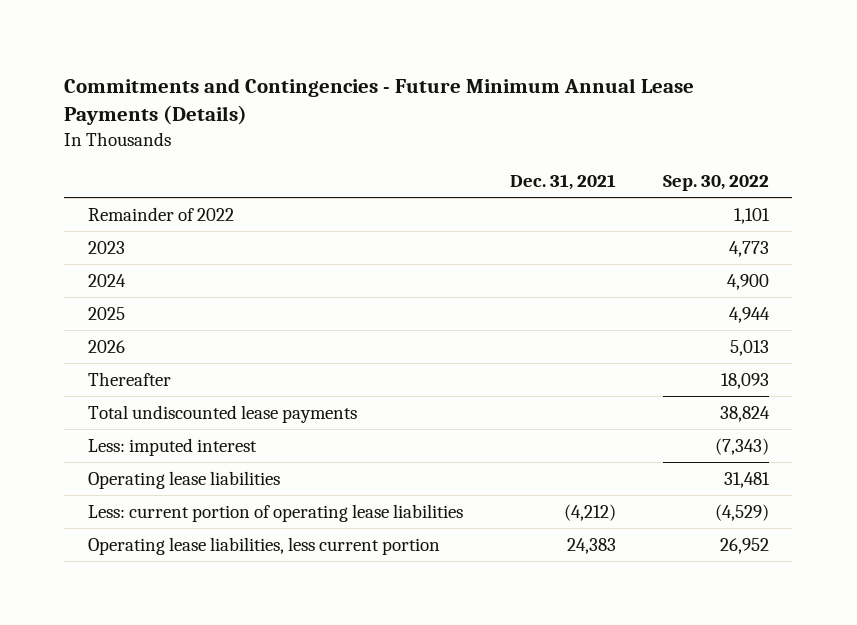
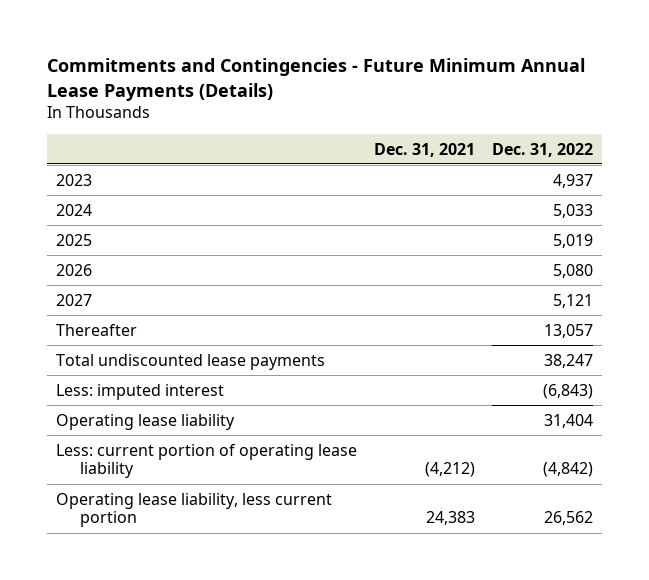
- | Dec. 31, 2021 | Sep. 30, 2022
+ | Dec. 31, 2021 | Dec. 31, 2022
- Remainder of 2022 | | 1,101
+ 2027 | | 5,121
- Operating lease liabilities | | 31,481
- Less: current portion of operating lease liabilities | (4,212) | (4,529)
- Operating lease liabilities, less current portion | 24,383 | 26,952
+ Operating lease liability | | 31,404
+ Less: current portion of operating lease liability | (4,212) | (4,842)
+ Operating lease liability, less current portion | 24,383 | 26,562

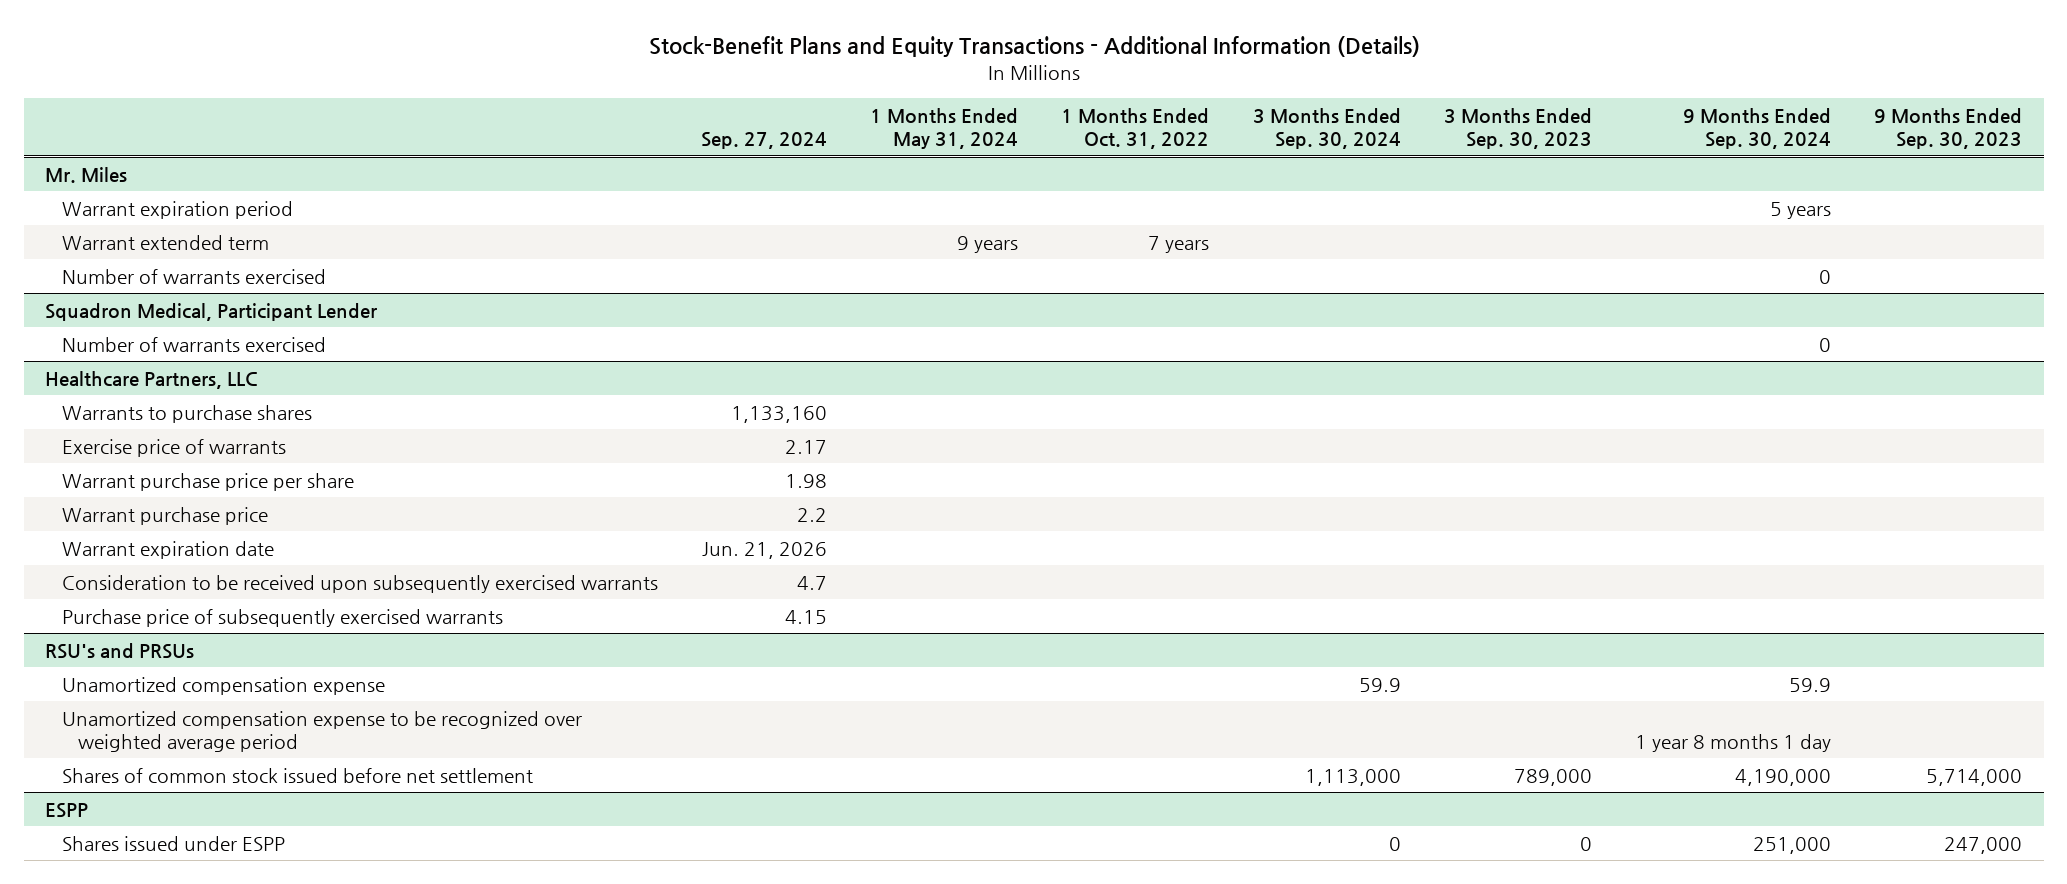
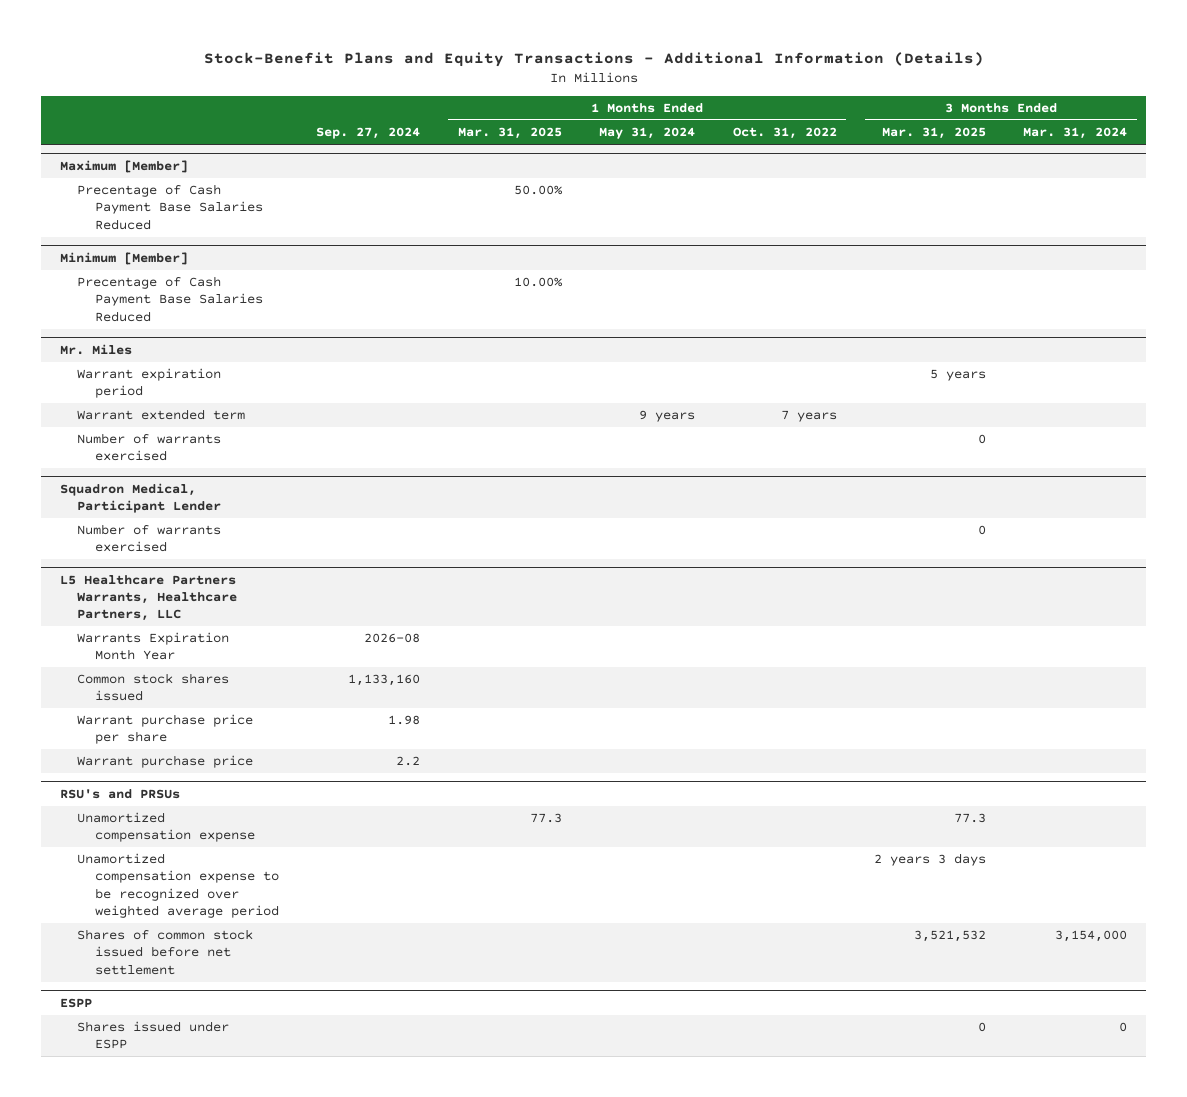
- | Sep. 27, 2024 | 1 Months Ended May 31, 2024 | 1 Months Ended Oct. 31, 2022 | 3 Months Ended Sep. 30, 2024 | 3 Months Ended Sep. 30, 2023 | 9 Months Ended Sep. 30, 2024 | 9 Months Ended Sep. 30, 2023
+ | Sep. 27, 2024 | 1 Months Ended Mar. 31, 2025 | 1 Months Ended May 31, 2024 | 1 Months Ended Oct. 31, 2022 | 3 Months Ended Mar. 31, 2025 | 3 Months Ended Mar. 31, 2024
+ Maximum [Member]
+ Precentage of Cash Payment Base Salaries Reduced | | 50.00% | | | |
+ Minimum [Member]
+ Precentage of Cash Payment Base Salaries Reduced | | 10.00% | | | |
- Healthcare Partners, LLC
- Warrants to purchase shares | 1,133,160 | | | | | |
- Exercise price of warrants | 2.17 | | | | | |
+ L5 Healthcare Partners Warrants, Healthcare Partners, LLC
+ Warrants Expiration Month Year | 2026-08 | | | | |
+ Common stock shares issued | 1,133,160 | | | | |
- Warrant expiration date | Jun. 21, 2026 | | | | | |
- Consideration to be received upon subsequently exercised warrants | 4.7 | | | | | |
- Purchase price of subsequently exercised warrants | 4.15 | | | | | |

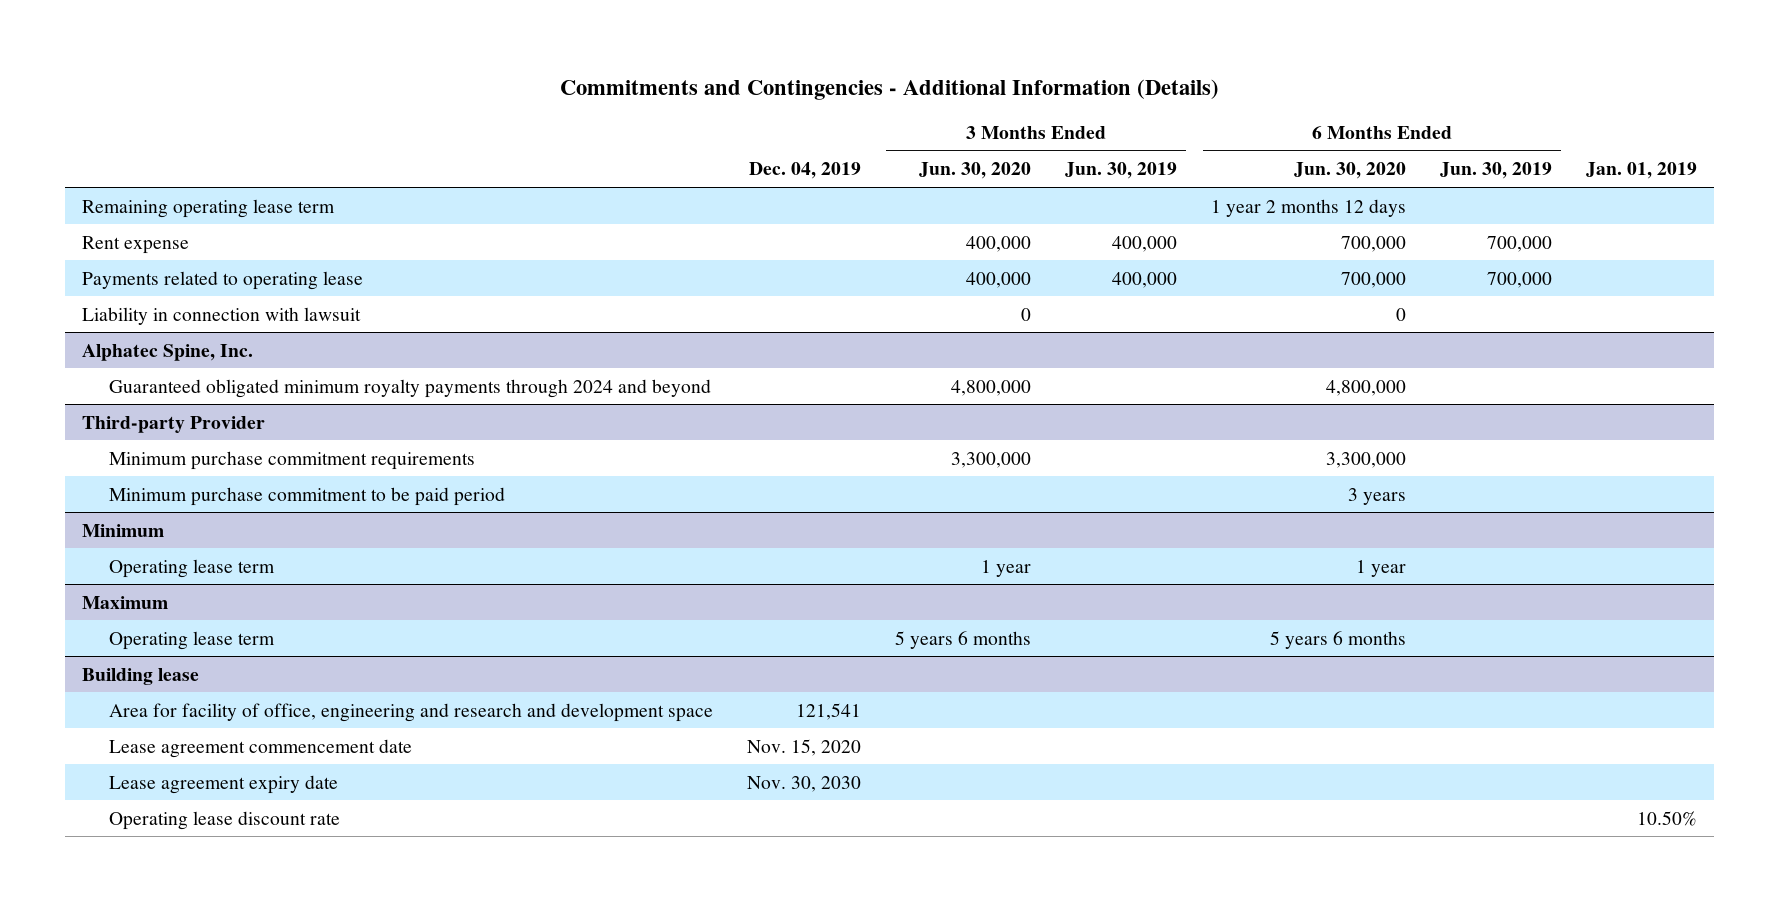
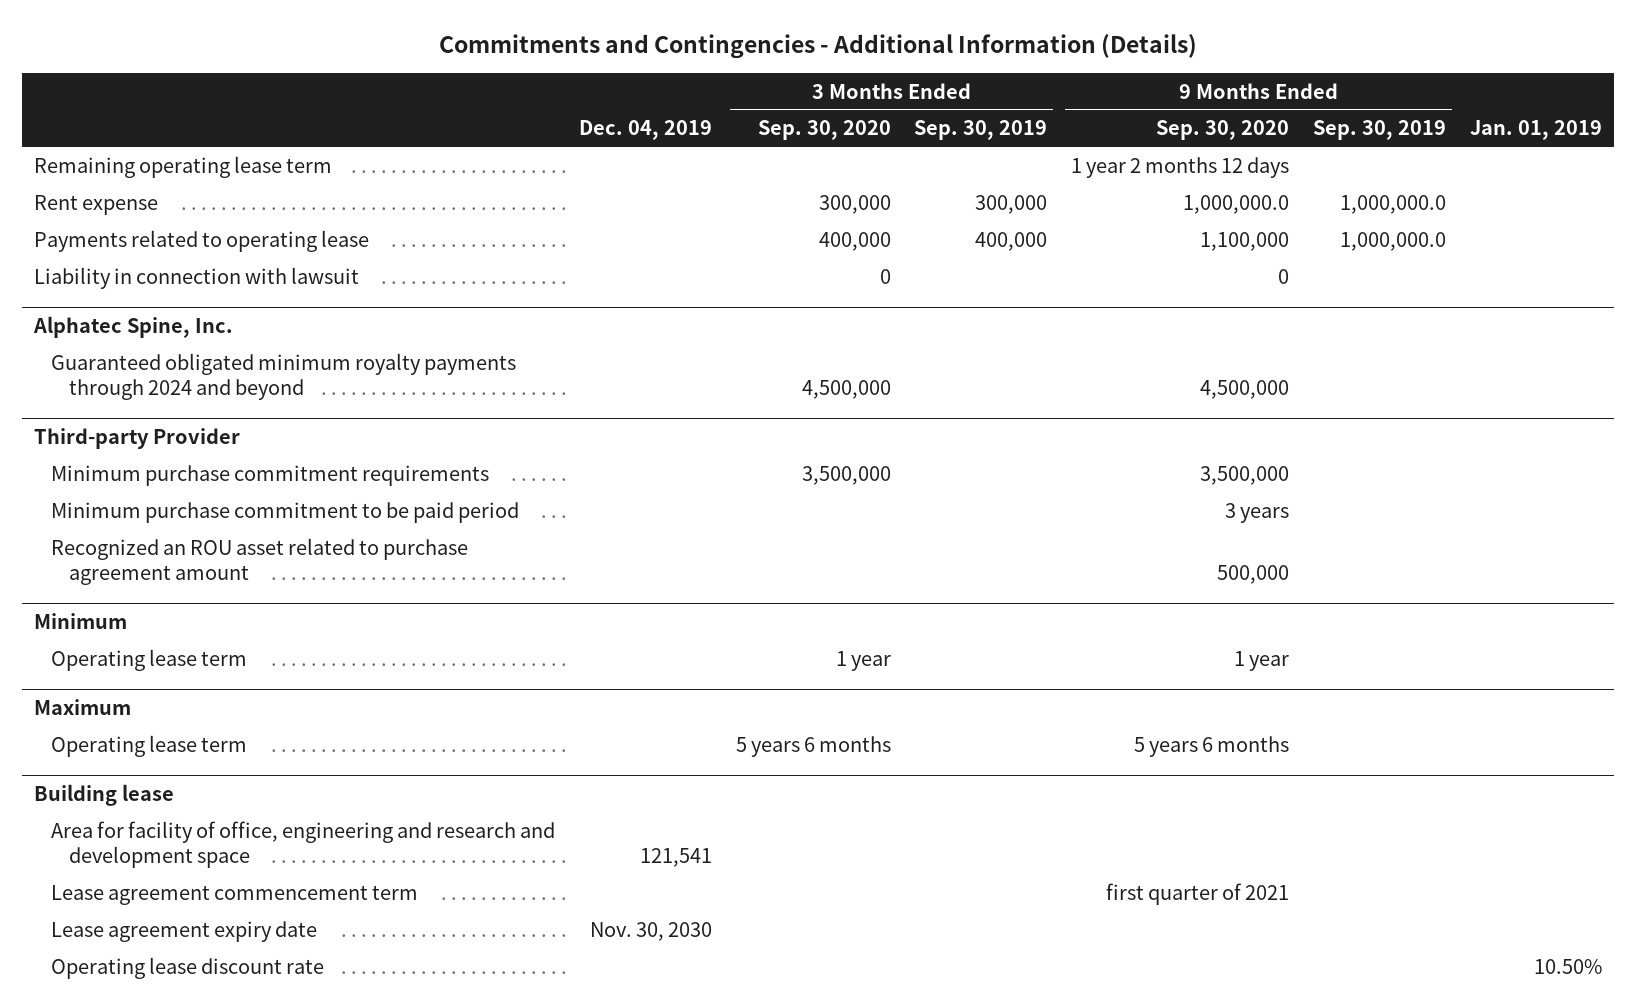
- | Dec. 04, 2019 | 3 Months Ended Jun. 30, 2020 | 3 Months Ended Jun. 30, 2019 | 6 Months Ended Jun. 30, 2020 | 6 Months Ended Jun. 30, 2019 | Jan. 01, 2019
+ | Dec. 04, 2019 | 3 Months Ended Sep. 30, 2020 | 3 Months Ended Sep. 30, 2019 | 9 Months Ended Sep. 30, 2020 | 9 Months Ended Sep. 30, 2019 | Jan. 01, 2019
@ Third-party Provider
+ Recognized an ROU asset related to purchase agreement amount | | | | 500,000 | |
@ Building lease
- Lease agreement commencement date | Nov. 15, 2020 | | | | |
+ Lease agreement commencement term | | | | first quarter of 2021 | |

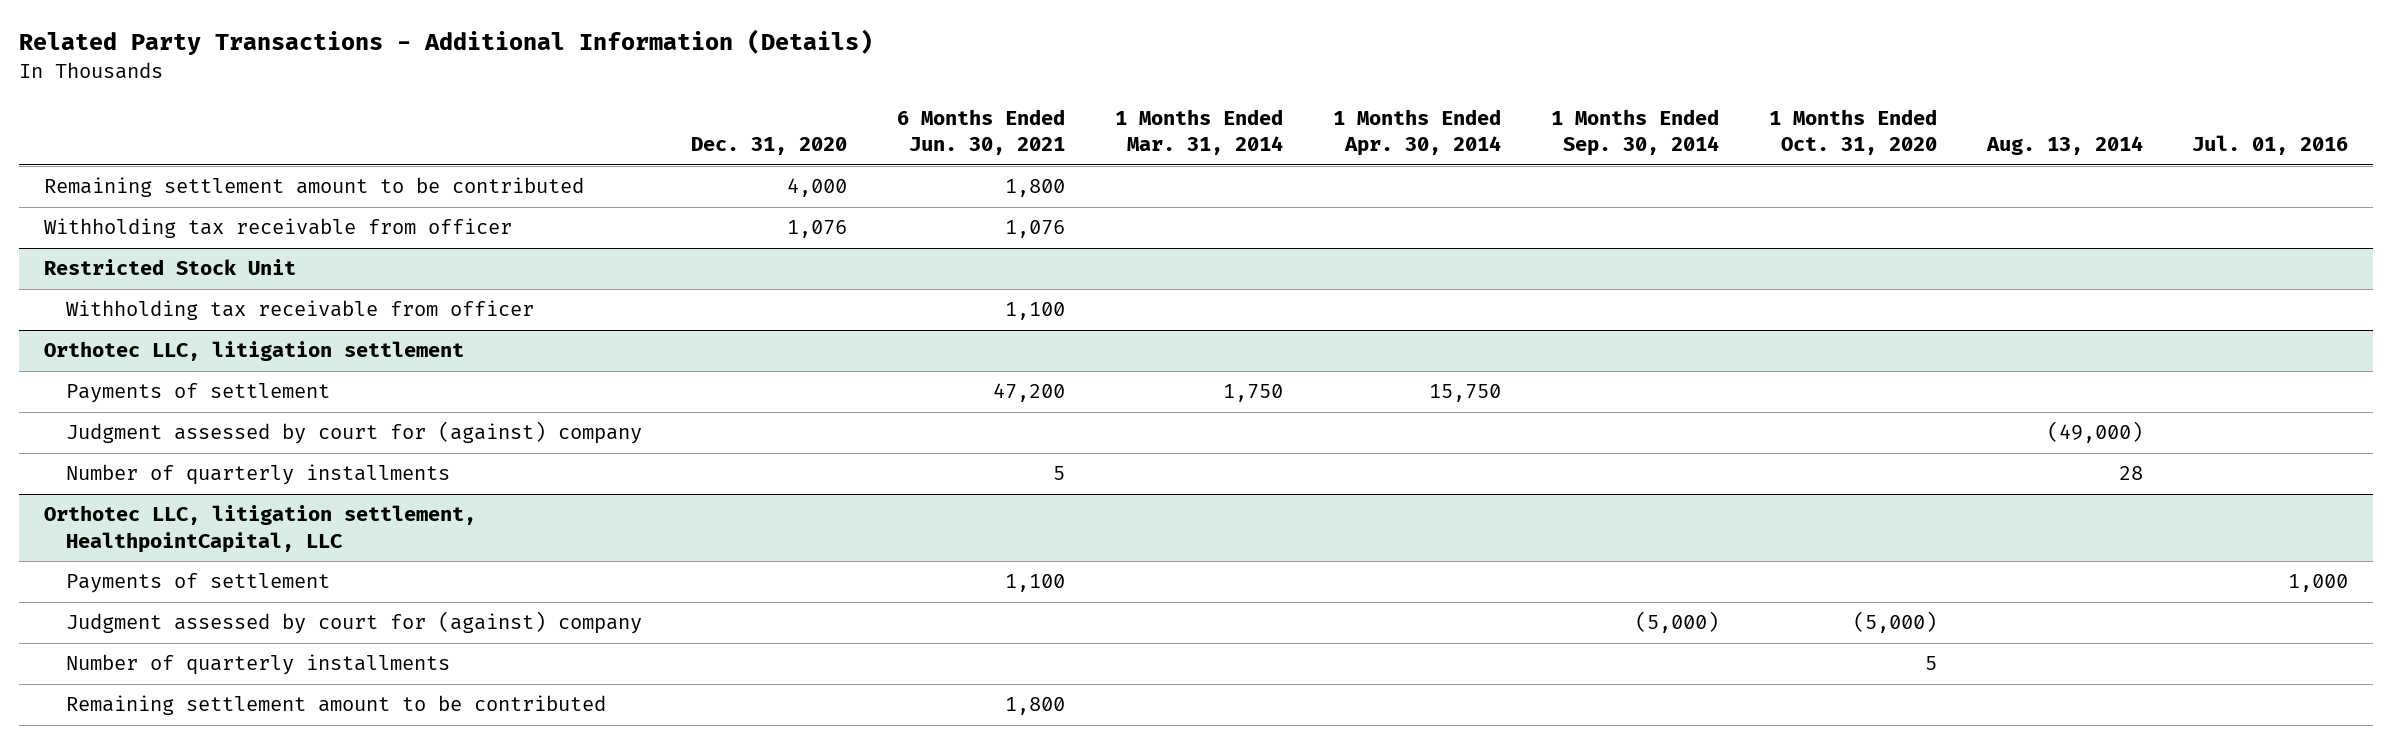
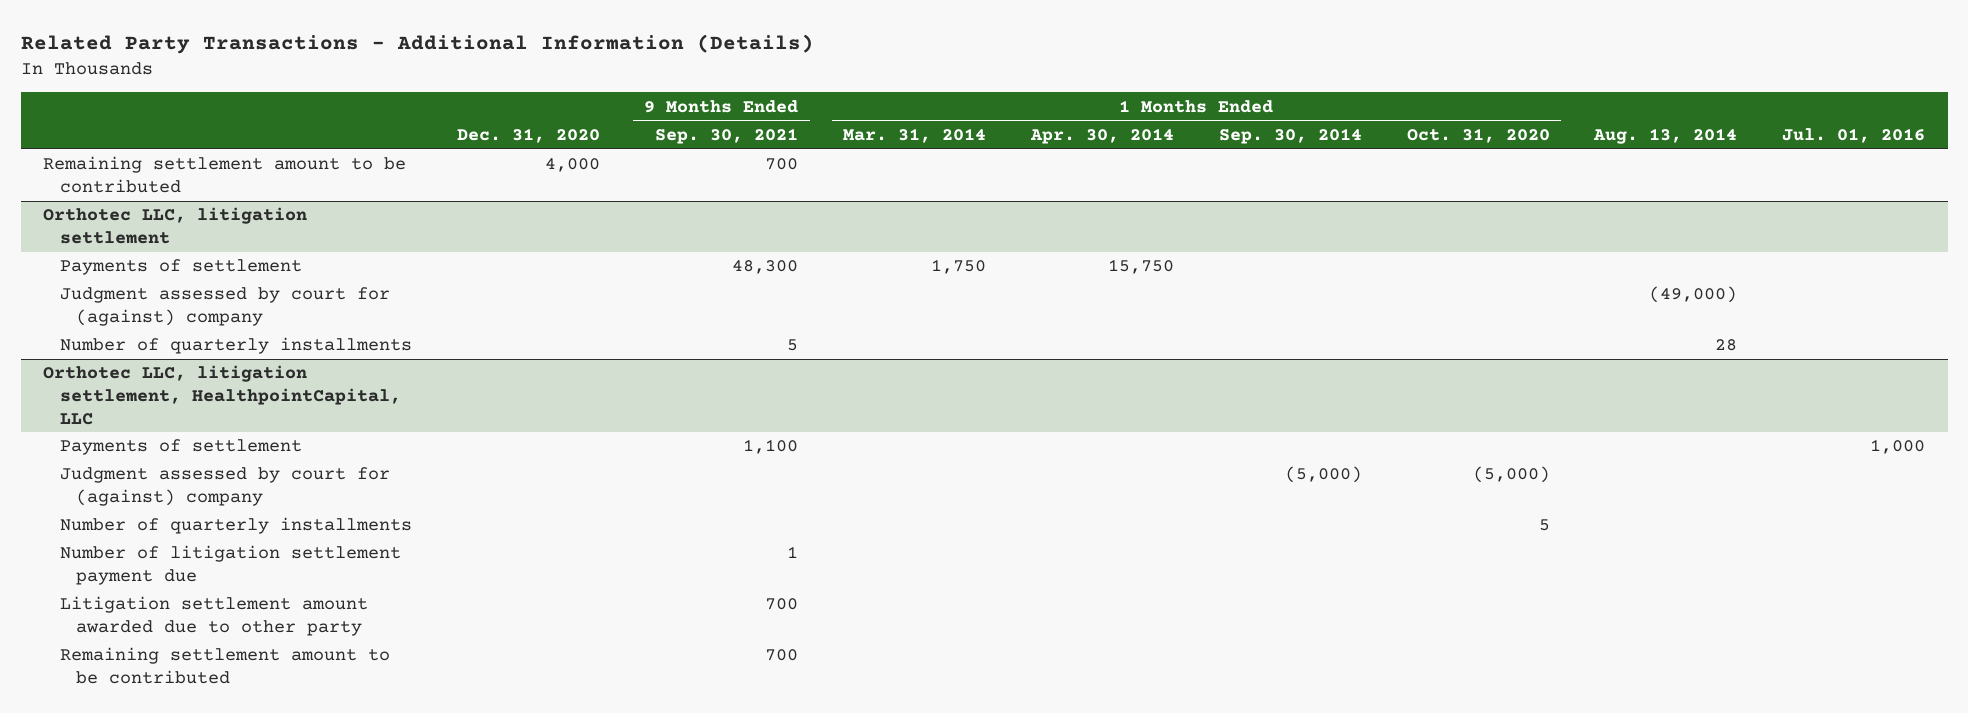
- | Dec. 31, 2020 | 6 Months Ended Jun. 30, 2021 | 1 Months Ended Mar. 31, 2014 | 1 Months Ended Apr. 30, 2014 | 1 Months Ended Sep. 30, 2014 | 1 Months Ended Oct. 31, 2020 | Aug. 13, 2014 | Jul. 01, 2016
+ | Dec. 31, 2020 | 9 Months Ended Sep. 30, 2021 | 1 Months Ended Mar. 31, 2014 | 1 Months Ended Apr. 30, 2014 | 1 Months Ended Sep. 30, 2014 | 1 Months Ended Oct. 31, 2020 | Aug. 13, 2014 | Jul. 01, 2016
- Withholding tax receivable from officer | 1,076 | 1,076 | | | | | |
- Restricted Stock Unit
- Withholding tax receivable from officer | | 1,100 | | | | | |
@ Orthotec LLC, litigation settlement, HealthpointCapital, LLC
+ Number of litigation settlement payment due | | 1 | | | | | |
+ Litigation settlement amount awarded due to other party | | 700 | | | | | |

